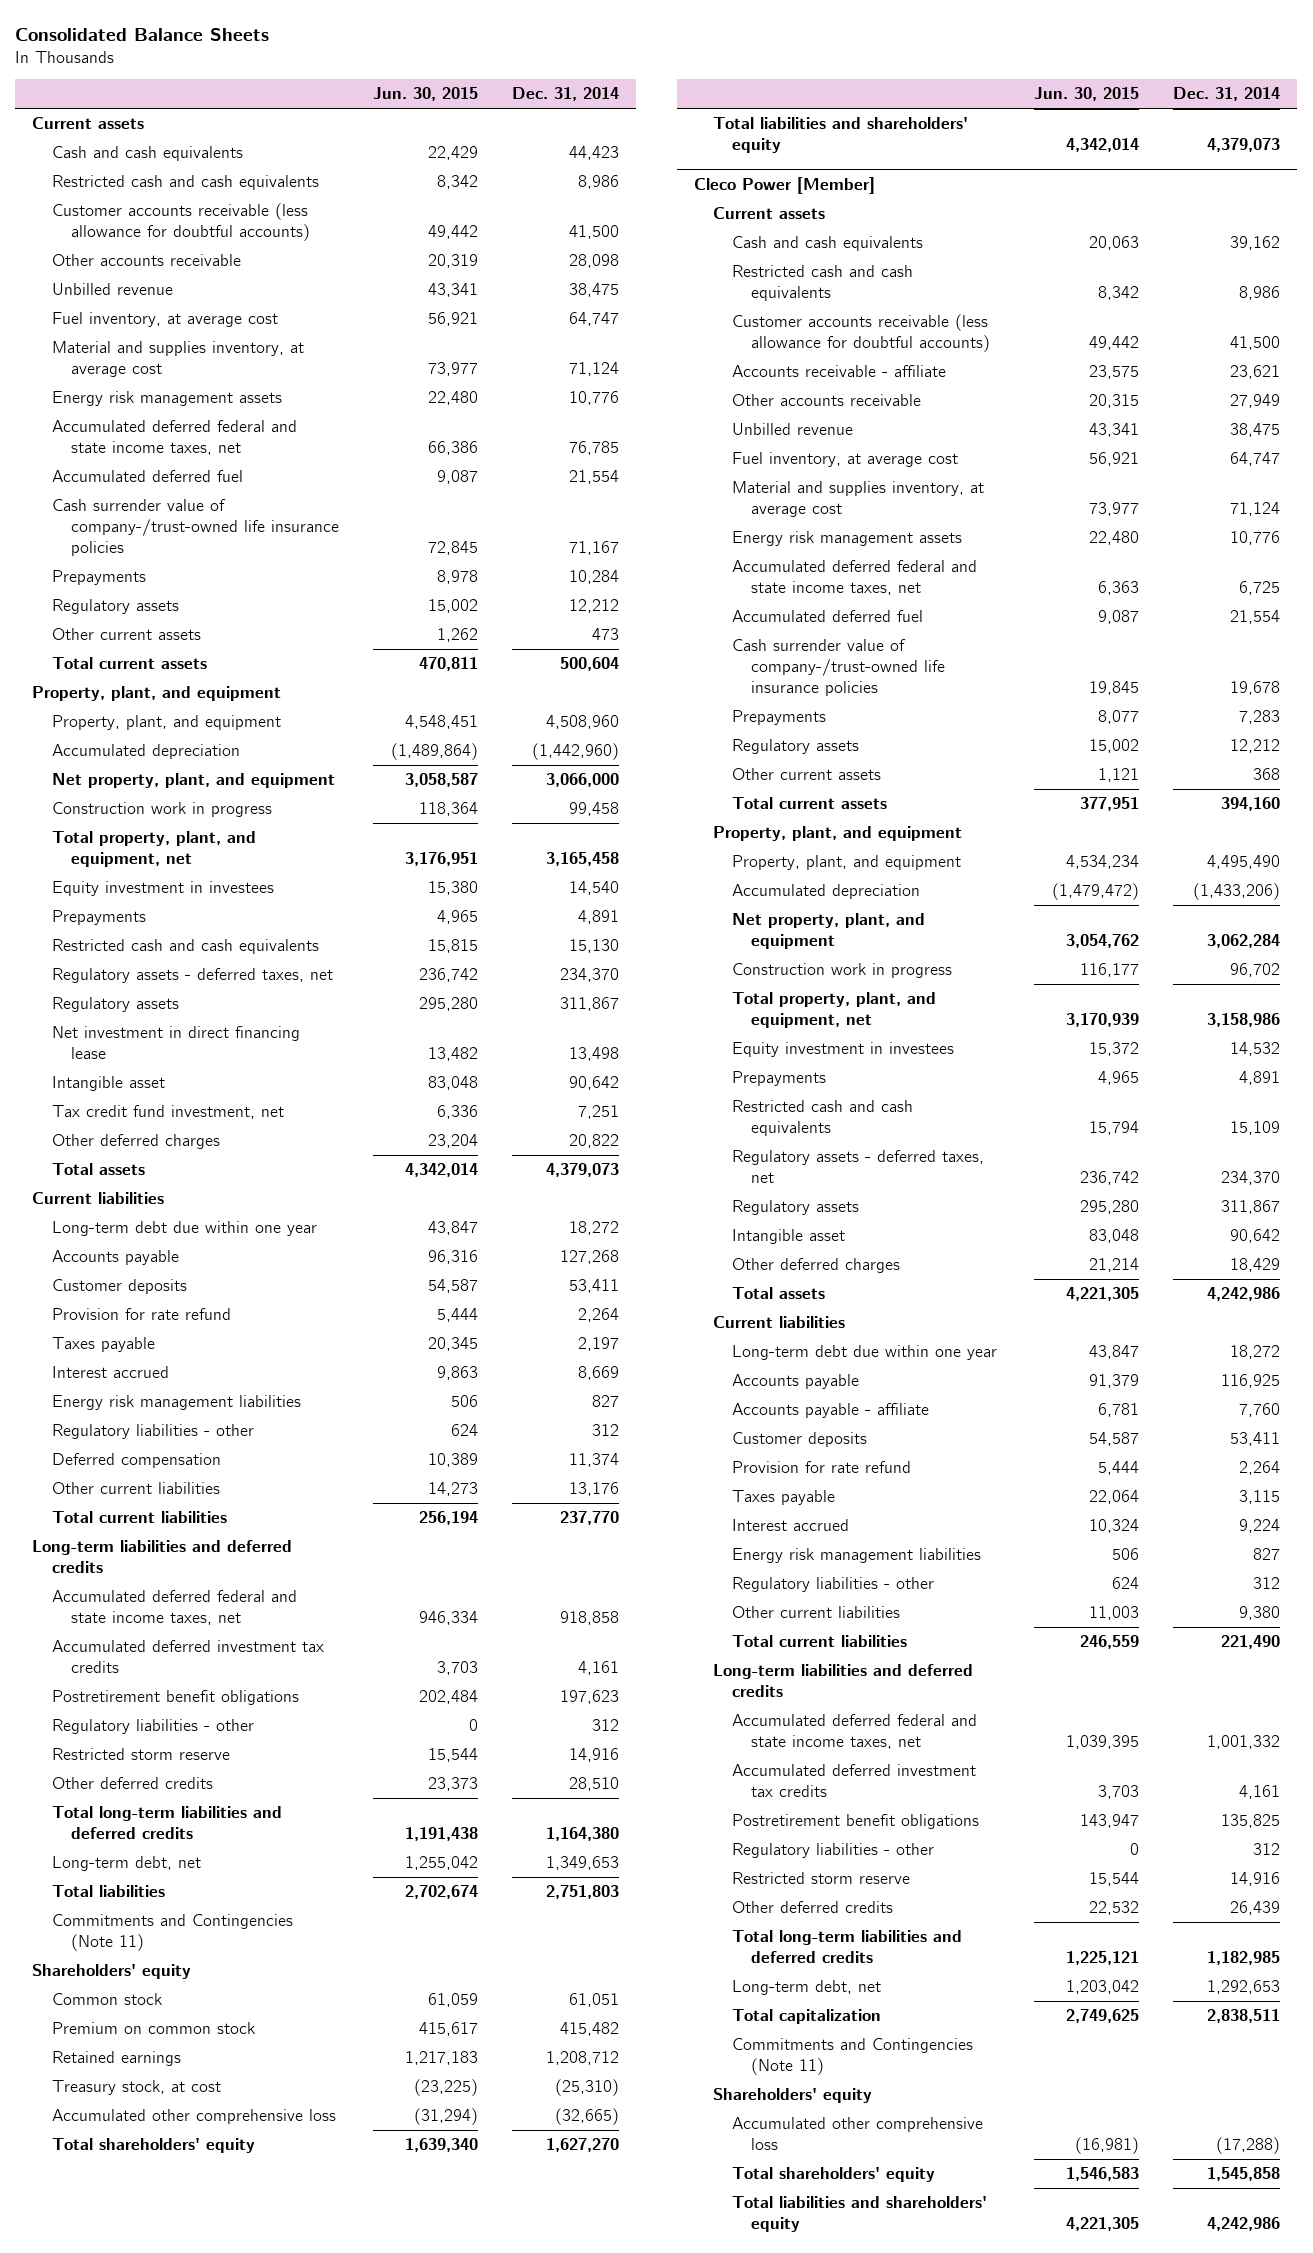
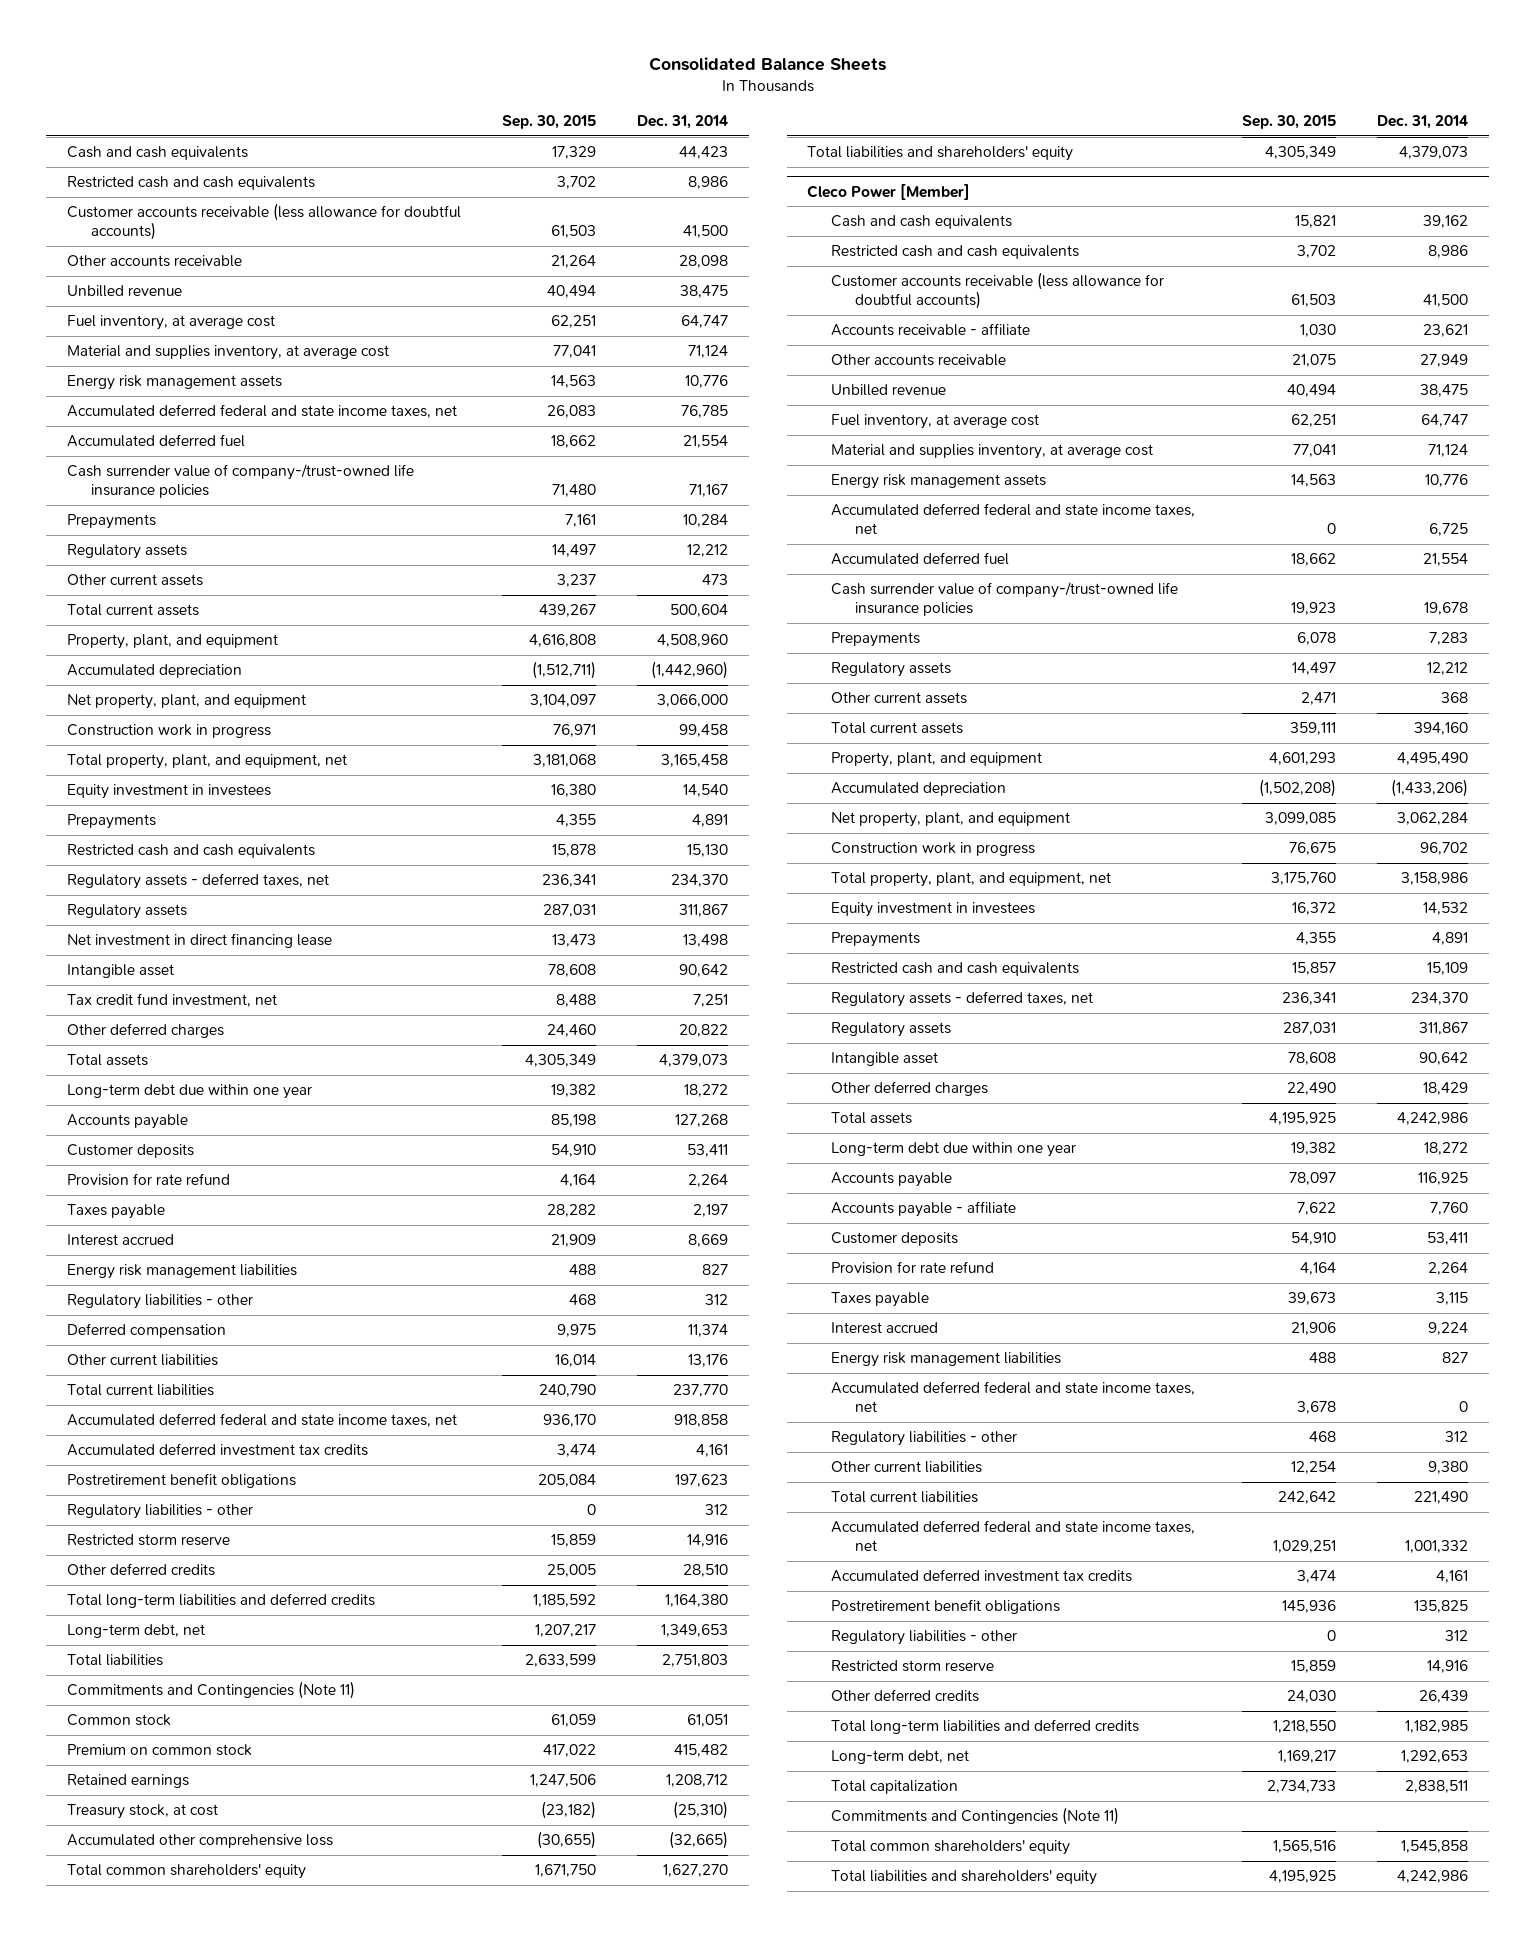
- | Jun. 30, 2015 | Dec. 31, 2014
+ | Sep. 30, 2015 | Dec. 31, 2014
- Current assets
- Property, plant, and equipment
- Current liabilities
- Long-term liabilities and deferred credits
- Shareholders' equity
- Total shareholders' equity | 1,639,340 | 1,627,270
+ Total common shareholders' equity | 1,671,750 | 1,627,270
@ Cleco Power [Member]
- Current assets
- Property, plant, and equipment
- Current liabilities
+ Accumulated deferred federal and state income taxes, net | 3,678 | 0
- Long-term liabilities and deferred credits
- Shareholders' equity
- Accumulated other comprehensive loss | (16,981) | (17,288)
- Total shareholders' equity | 1,546,583 | 1,545,858
+ Total common shareholders' equity | 1,565,516 | 1,545,858

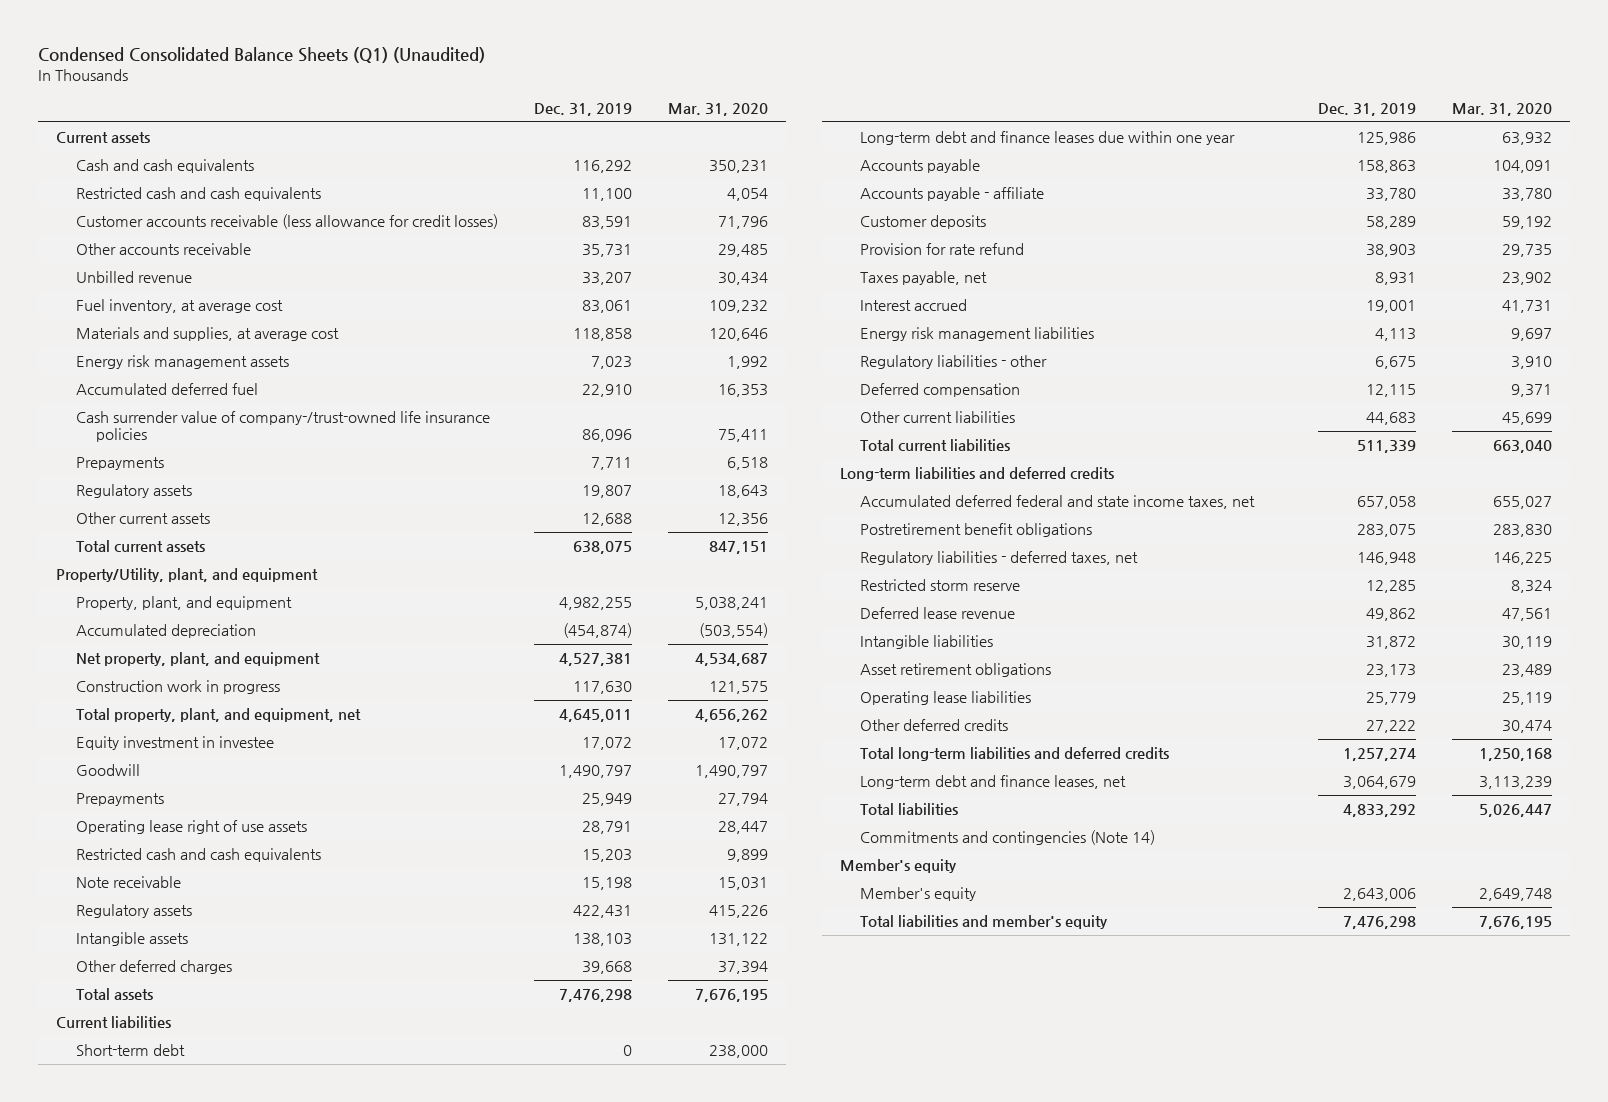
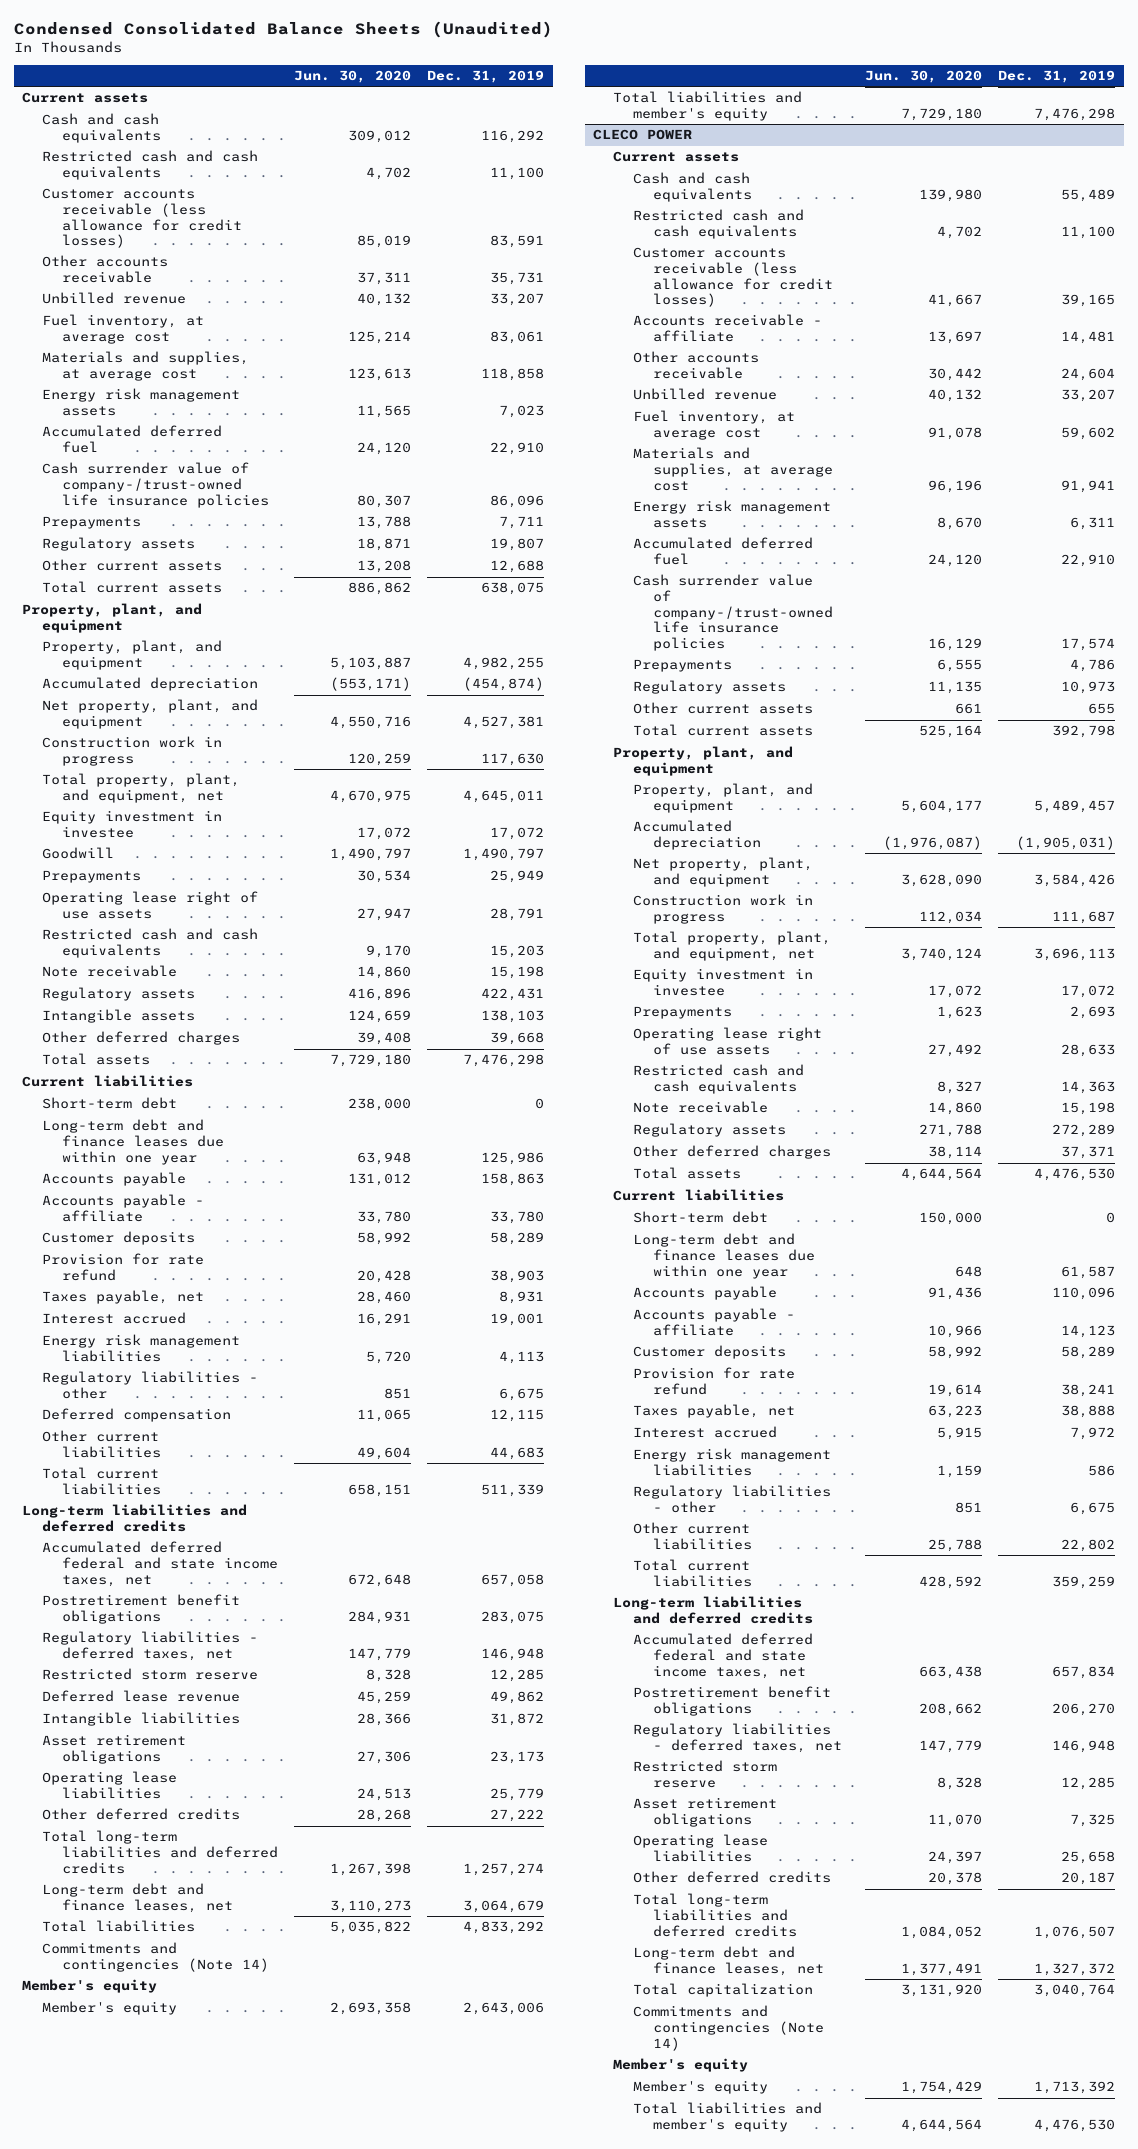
- Condensed Consolidated Balance Sheets (Q1) (Unaudited)
+ Condensed Consolidated Balance Sheets (Unaudited)
- | Dec. 31, 2019 | Mar. 31, 2020
+ | Jun. 30, 2020 | Dec. 31, 2019
- Property/Utility, plant, and equipment
+ Property, plant, and equipment
+ CLECO POWER
+ Current assets
+ Cash and cash equivalents | 139,980 | 55,489
+ Restricted cash and cash equivalents | 4,702 | 11,100
+ Customer accounts receivable (less allowance for credit losses) | 41,667 | 39,165
+ Accounts receivable - affiliate | 13,697 | 14,481
+ Other accounts receivable | 30,442 | 24,604
+ Unbilled revenue | 40,132 | 33,207
+ Fuel inventory, at average cost | 91,078 | 59,602
+ Materials and supplies, at average cost | 96,196 | 91,941
+ Energy risk management assets | 8,670 | 6,311
+ Accumulated deferred fuel | 24,120 | 22,910
+ Cash surrender value of company-/trust-owned life insurance policies | 16,129 | 17,574
+ Prepayments | 6,555 | 4,786
+ Regulatory assets | 11,135 | 10,973
+ Other current assets | 661 | 655
+ Total current assets | 525,164 | 392,798
+ Property, plant, and equipment
+ Property, plant, and equipment | 5,604,177 | 5,489,457
+ Accumulated depreciation | (1,976,087) | (1,905,031)
+ Net property, plant, and equipment | 3,628,090 | 3,584,426
+ Construction work in progress | 112,034 | 111,687
+ Total property, plant, and equipment, net | 3,740,124 | 3,696,113
+ Equity investment in investee | 17,072 | 17,072
+ Prepayments | 1,623 | 2,693
+ Operating lease right of use assets | 27,492 | 28,633
+ Restricted cash and cash equivalents | 8,327 | 14,363
+ Note receivable | 14,860 | 15,198
+ Regulatory assets | 271,788 | 272,289
+ Other deferred charges | 38,114 | 37,371
+ Total assets | 4,644,564 | 4,476,530
+ Current liabilities
+ Short-term debt | 150,000 | 0
+ Long-term debt and finance leases due within one year | 648 | 61,587
+ Accounts payable | 91,436 | 110,096
+ Accounts payable - affiliate | 10,966 | 14,123
+ Customer deposits | 58,992 | 58,289
+ Provision for rate refund | 19,614 | 38,241
+ Taxes payable, net | 63,223 | 38,888
+ Interest accrued | 5,915 | 7,972
+ Energy risk management liabilities | 1,159 | 586
+ Regulatory liabilities - other | 851 | 6,675
+ Other current liabilities | 25,788 | 22,802
+ Total current liabilities | 428,592 | 359,259
+ Long-term liabilities and deferred credits
+ Accumulated deferred federal and state income taxes, net | 663,438 | 657,834
+ Postretirement benefit obligations | 208,662 | 206,270
+ Regulatory liabilities - deferred taxes, net | 147,779 | 146,948
+ Restricted storm reserve | 8,328 | 12,285
+ Asset retirement obligations | 11,070 | 7,325
+ Operating lease liabilities | 24,397 | 25,658
+ Other deferred credits | 20,378 | 20,187
+ Total long-term liabilities and deferred credits | 1,084,052 | 1,076,507
+ Long-term debt and finance leases, net | 1,377,491 | 1,327,372
+ Total capitalization | 3,131,920 | 3,040,764
+ Commitments and contingencies (Note 14)
+ Member's equity
+ Member's equity | 1,754,429 | 1,713,392
+ Total liabilities and member's equity | 4,644,564 | 4,476,530

